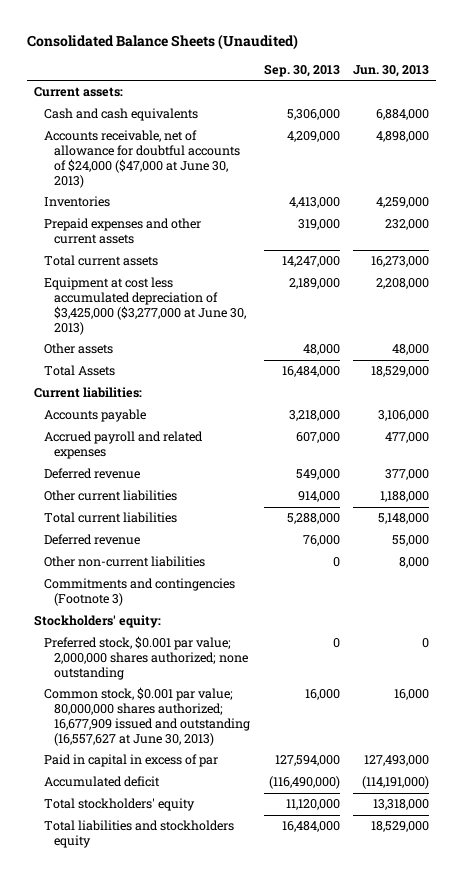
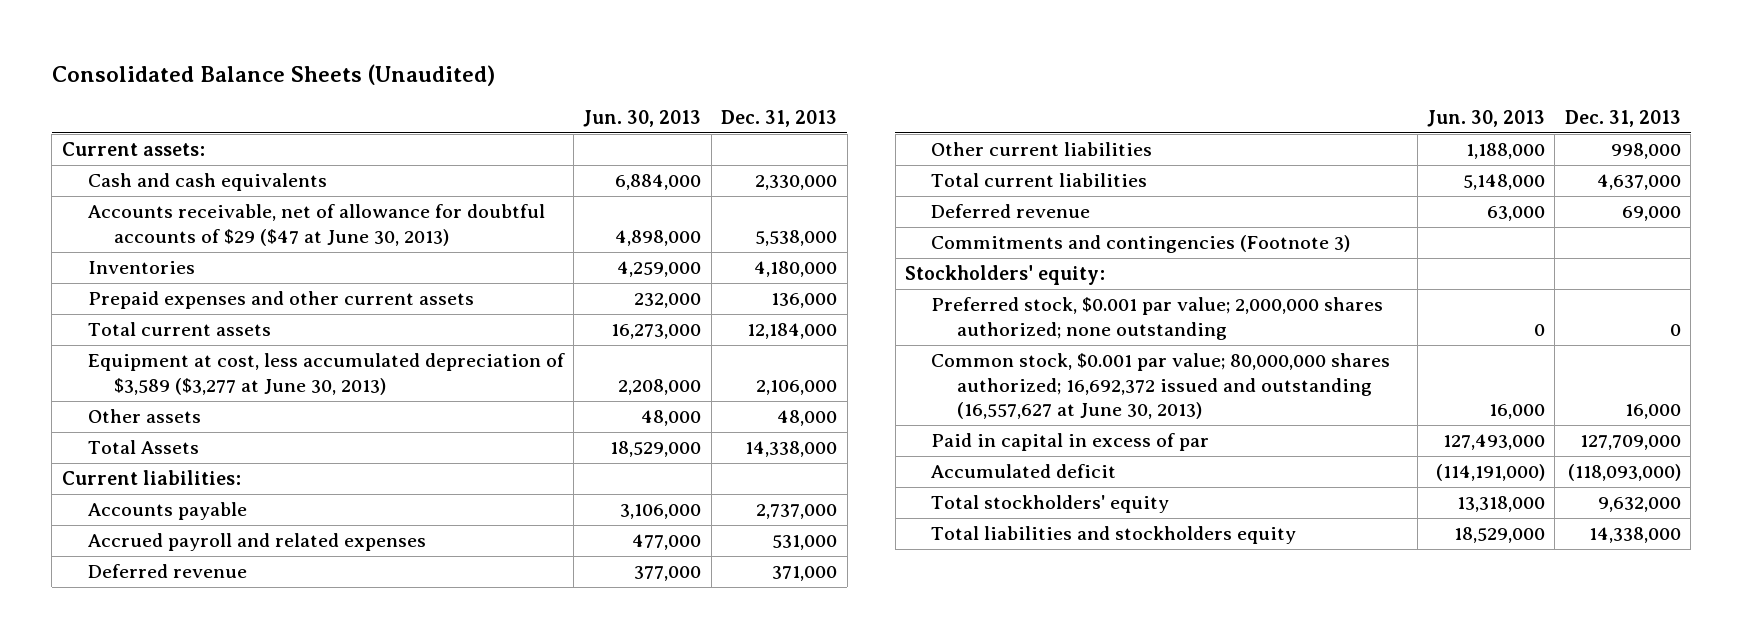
- | Sep. 30, 2013 | Jun. 30, 2013
+ | Jun. 30, 2013 | Dec. 31, 2013
- Accounts receivable, net of allowance for doubtful accounts of $24,000 ($47,000 at June 30, 2013) | 4,209,000 | 4,898,000
+ Accounts receivable, net of allowance for doubtful accounts of $29 ($47 at June 30, 2013) | 4,898,000 | 5,538,000
- Equipment at cost less accumulated depreciation of $3,425,000 ($3,277,000 at June 30, 2013) | 2,189,000 | 2,208,000
+ Equipment at cost, less accumulated depreciation of $3,589 ($3,277 at June 30, 2013) | 2,208,000 | 2,106,000
- Deferred revenue | 76,000 | 55,000
- Other non-current liabilities | 0 | 8,000
+ Deferred revenue | 63,000 | 69,000
- Common stock, $0.001 par value; 80,000,000 shares authorized; 16,677,909 issued and outstanding (16,557,627 at June 30, 2013) | 16,000 | 16,000
+ Common stock, $0.001 par value; 80,000,000 shares authorized; 16,692,372 issued and outstanding (16,557,627 at June 30, 2013) | 16,000 | 16,000

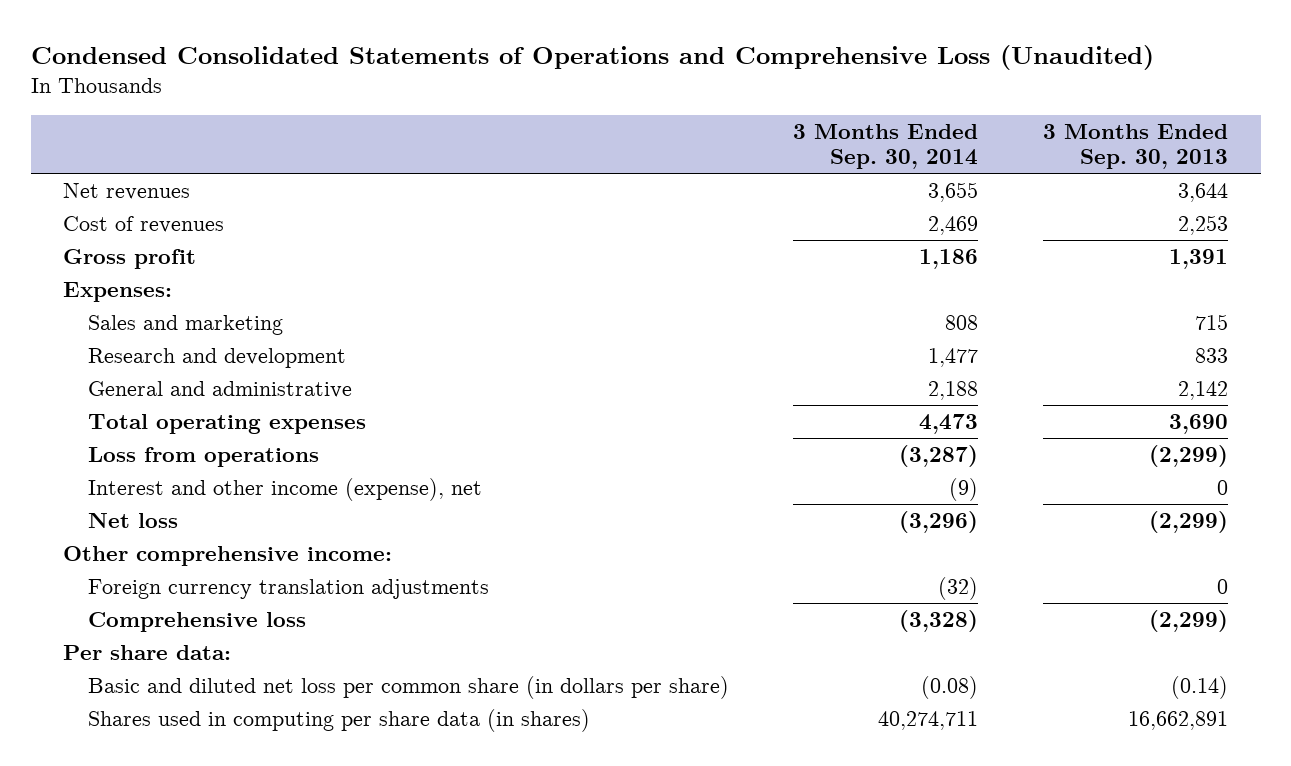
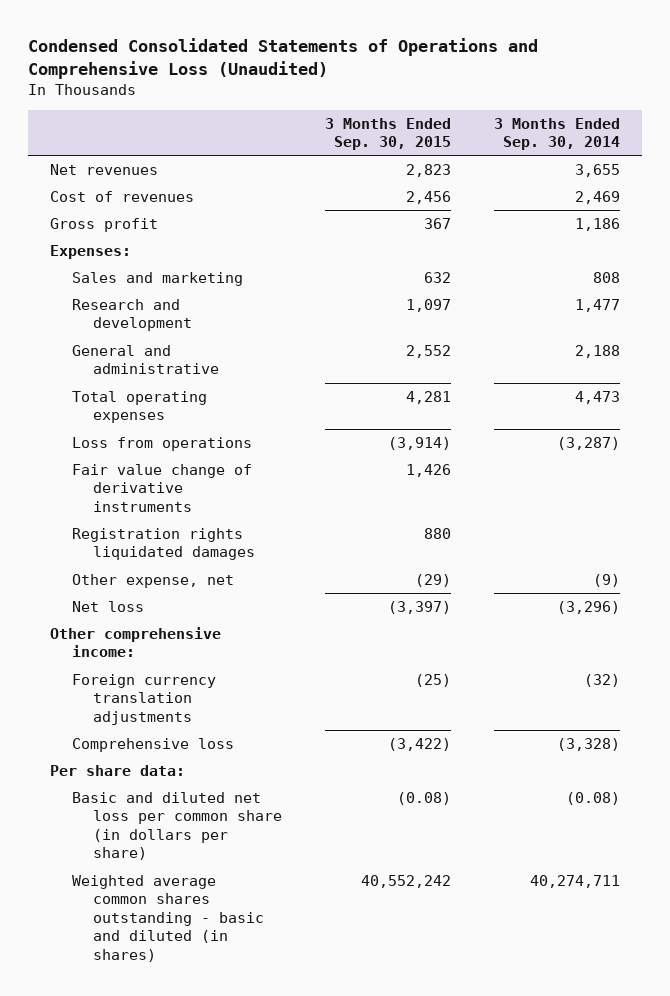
- | 3 Months Ended Sep. 30, 2014 | 3 Months Ended Sep. 30, 2013
+ | 3 Months Ended Sep. 30, 2015 | 3 Months Ended Sep. 30, 2014
- Interest and other income (expense), net | (9) | 0
+ Fair value change of derivative instruments | 1,426 |
+ Registration rights liquidated damages | 880 |
+ Other expense, net | (29) | (9)
- Shares used in computing per share data (in shares) | 40,274,711 | 16,662,891
+ Weighted average common shares outstanding - basic and diluted (in shares) | 40,552,242 | 40,274,711

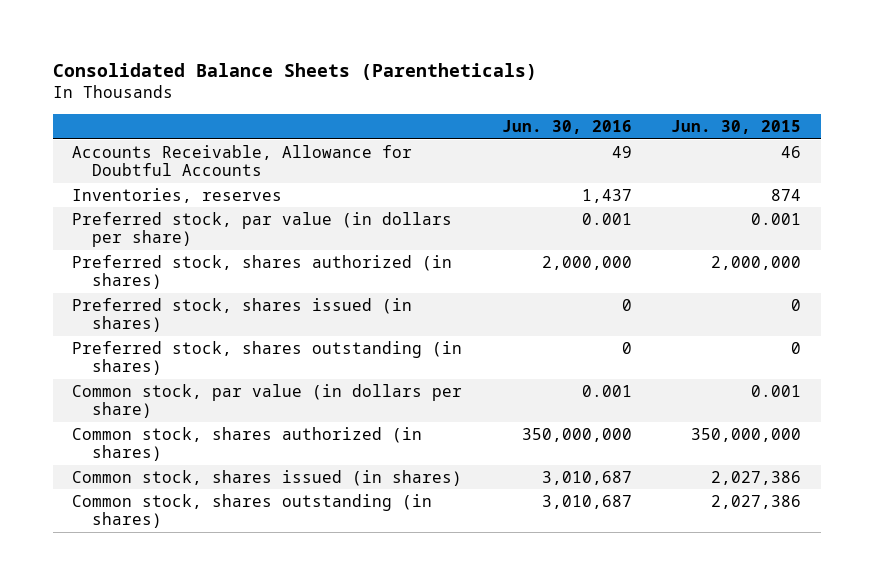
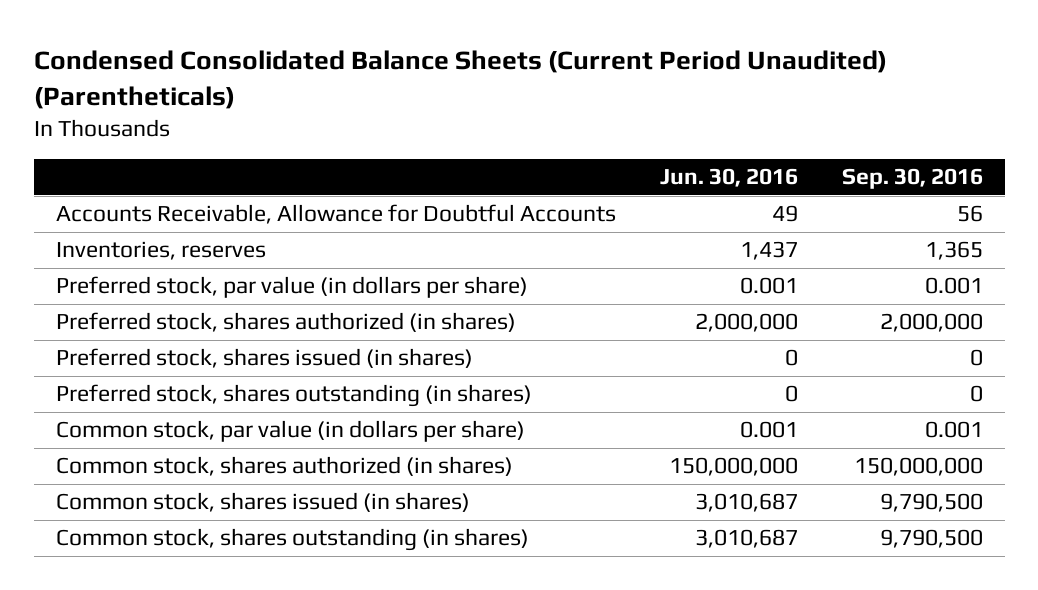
- Consolidated Balance Sheets (Parentheticals)
+ Condensed Consolidated Balance Sheets (Current Period Unaudited) (Parentheticals)
- | Jun. 30, 2016 | Jun. 30, 2015
+ | Jun. 30, 2016 | Sep. 30, 2016
- Common stock, shares authorized (in shares) | 350,000,000 | 350,000,000
+ Common stock, shares authorized (in shares) | 150,000,000 | 150,000,000

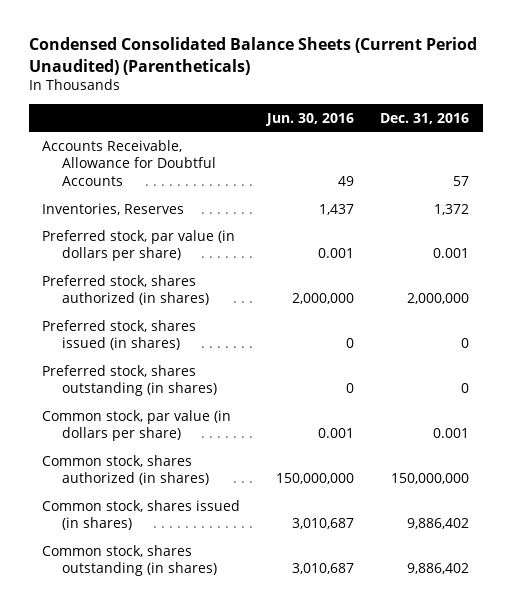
- | Jun. 30, 2016 | Sep. 30, 2016
+ | Jun. 30, 2016 | Dec. 31, 2016
- Inventories, reserves | 1,437 | 1,365
+ Inventories, Reserves | 1,437 | 1,372

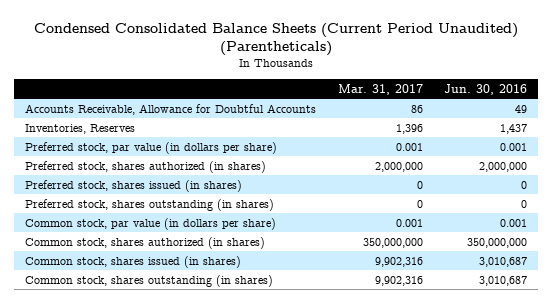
- | Jun. 30, 2016 | Dec. 31, 2016
+ | Mar. 31, 2017 | Jun. 30, 2016
- Common stock, shares authorized (in shares) | 150,000,000 | 150,000,000
+ Common stock, shares authorized (in shares) | 350,000,000 | 350,000,000

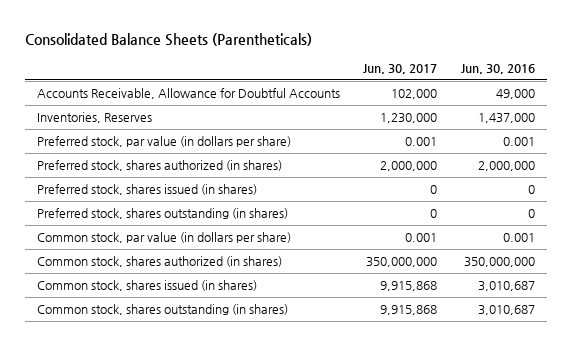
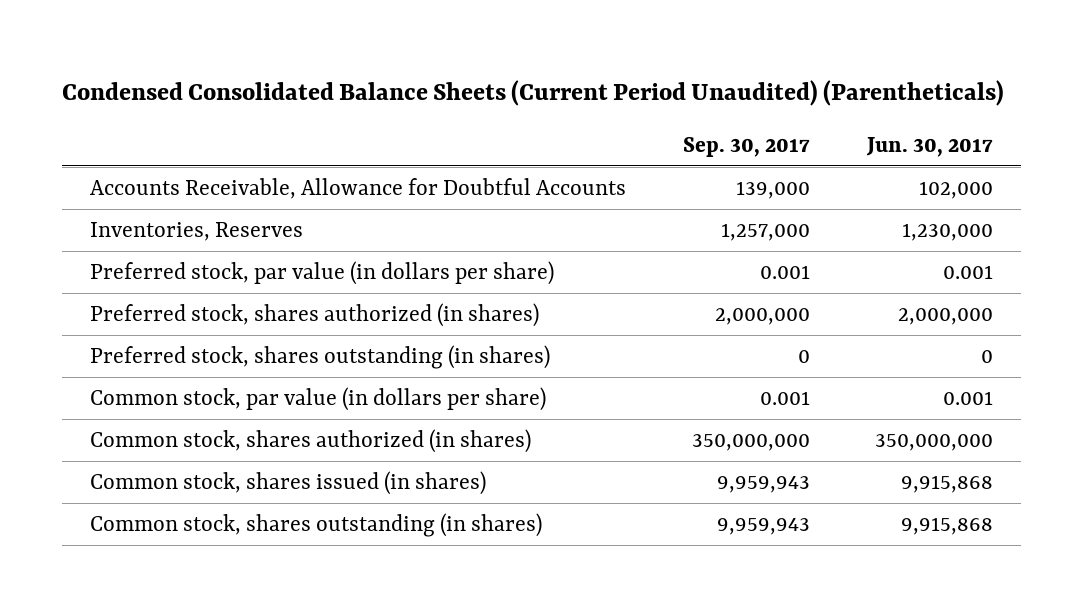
- Consolidated Balance Sheets (Parentheticals)
+ Condensed Consolidated Balance Sheets (Current Period Unaudited) (Parentheticals)
- | Jun. 30, 2017 | Jun. 30, 2016
+ | Sep. 30, 2017 | Jun. 30, 2017
- Preferred stock, shares issued (in shares) | 0 | 0

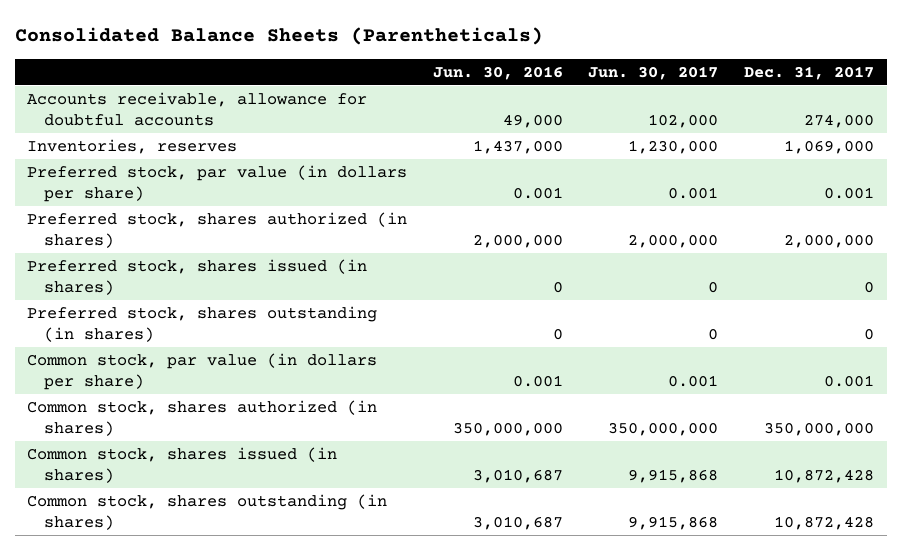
- Condensed Consolidated Balance Sheets (Current Period Unaudited) (Parentheticals)
+ Consolidated Balance Sheets (Parentheticals)
- | Sep. 30, 2017 | Jun. 30, 2017
+ | Jun. 30, 2016 | Jun. 30, 2017 | Dec. 31, 2017
- Accounts Receivable, Allowance for Doubtful Accounts | 139,000 | 102,000
- Inventories, Reserves | 1,257,000 | 1,230,000
+ Accounts receivable, allowance for doubtful accounts | 49,000 | 102,000 | 274,000
+ Inventories, reserves | 1,437,000 | 1,230,000 | 1,069,000
+ Preferred stock, shares issued (in shares) | 0 | 0 | 0

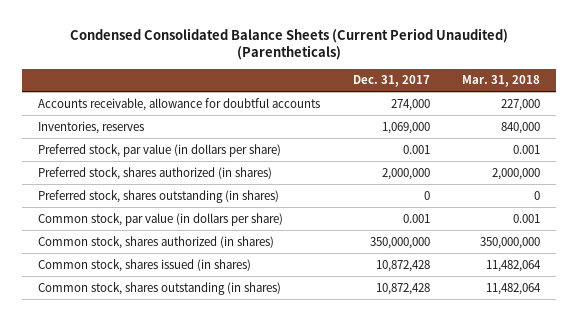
- Consolidated Balance Sheets (Parentheticals)
+ Condensed Consolidated Balance Sheets (Current Period Unaudited) (Parentheticals)
- | Jun. 30, 2016 | Jun. 30, 2017 | Dec. 31, 2017
+ | Dec. 31, 2017 | Mar. 31, 2018
- Preferred stock, shares issued (in shares) | 0 | 0 | 0

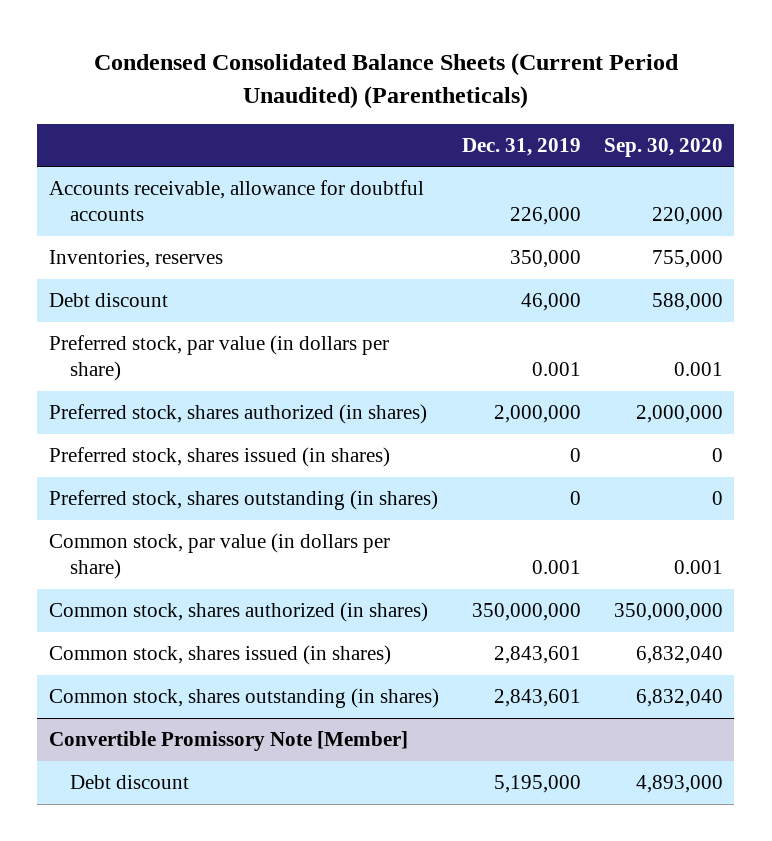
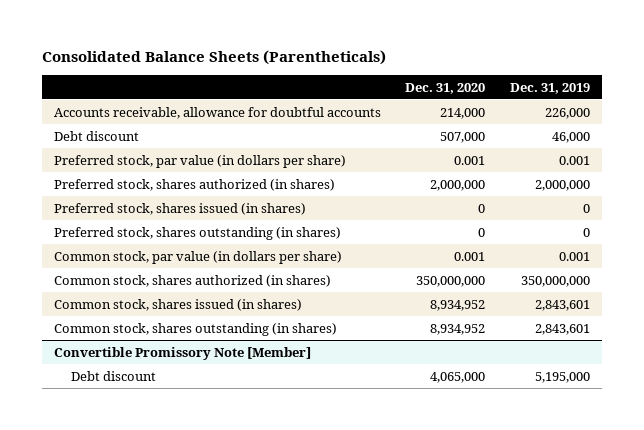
- Condensed Consolidated Balance Sheets (Current Period Unaudited) (Parentheticals)
+ Consolidated Balance Sheets (Parentheticals)
- | Dec. 31, 2019 | Sep. 30, 2020
+ | Dec. 31, 2020 | Dec. 31, 2019
- Inventories, reserves | 350,000 | 755,000

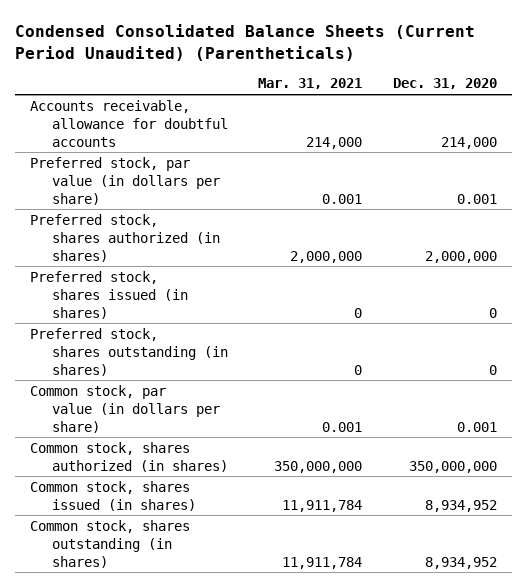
- Consolidated Balance Sheets (Parentheticals)
+ Condensed Consolidated Balance Sheets (Current Period Unaudited) (Parentheticals)
- | Dec. 31, 2020 | Dec. 31, 2019
+ | Mar. 31, 2021 | Dec. 31, 2020
- Debt discount | 507,000 | 46,000
- Convertible Promissory Note [Member]
- Debt discount | 4,065,000 | 5,195,000

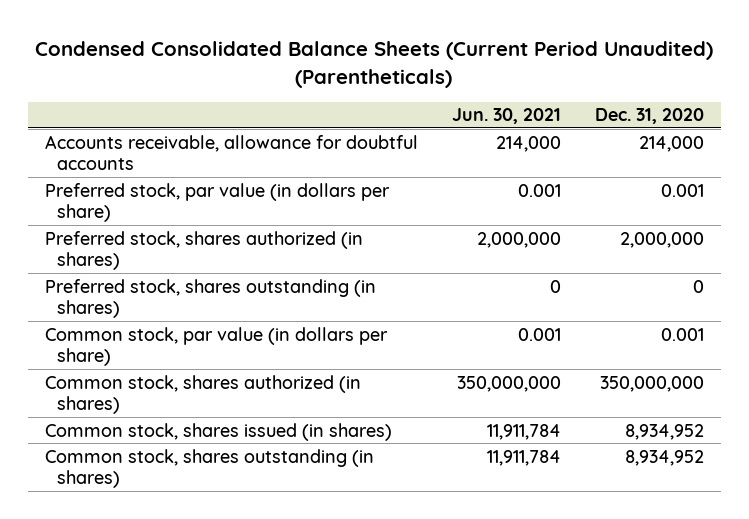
- | Mar. 31, 2021 | Dec. 31, 2020
+ | Jun. 30, 2021 | Dec. 31, 2020
- Preferred stock, shares issued (in shares) | 0 | 0

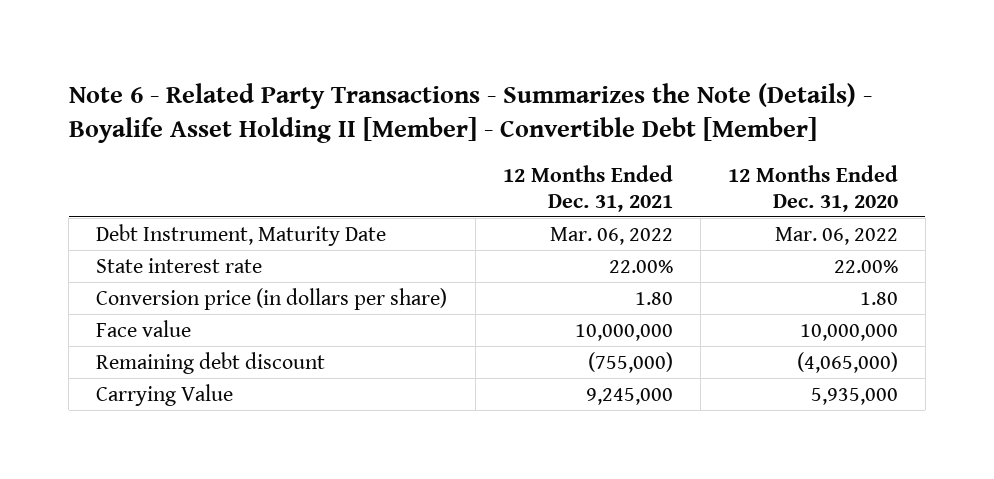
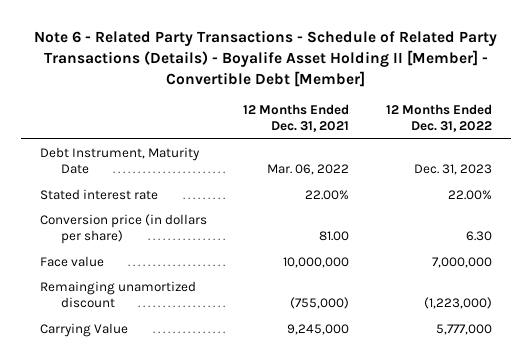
- Note 6 - Related Party Transactions - Summarizes the Note (Details) - Boyalife Asset Holding II [Member] - Convertible Debt [Member]
+ Note 6 - Related Party Transactions - Schedule of Related Party Transactions (Details) - Boyalife Asset Holding II [Member] - Convertible Debt [Member]
- | 12 Months Ended Dec. 31, 2021 | 12 Months Ended Dec. 31, 2020
+ | 12 Months Ended Dec. 31, 2021 | 12 Months Ended Dec. 31, 2022
- State interest rate | 22.00% | 22.00%
- Conversion price (in dollars per share) | 1.80 | 1.80
+ Stated interest rate | 22.00% | 22.00%
+ Conversion price (in dollars per share) | 81.00 | 6.30
- Remaining debt discount | (755,000) | (4,065,000)
+ Remainging unamortized discount | (755,000) | (1,223,000)

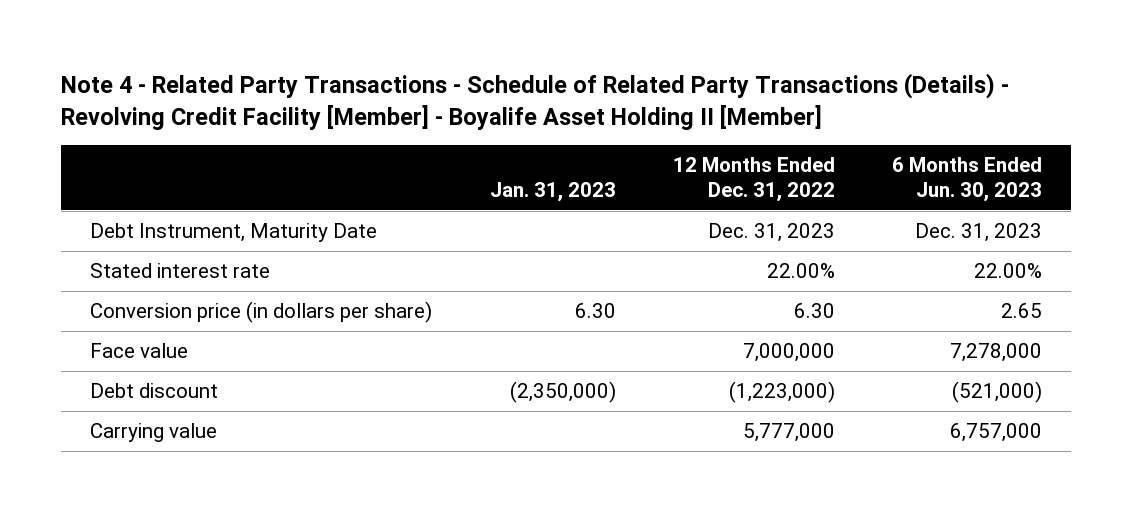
- Note 6 - Related Party Transactions - Schedule of Related Party Transactions (Details) - Boyalife Asset Holding II [Member] - Convertible Debt [Member]
+ Note 4 - Related Party Transactions - Schedule of Related Party Transactions (Details) - Revolving Credit Facility [Member] - Boyalife Asset Holding II [Member]
- | 12 Months Ended Dec. 31, 2021 | 12 Months Ended Dec. 31, 2022
+ | Jan. 31, 2023 | 12 Months Ended Dec. 31, 2022 | 6 Months Ended Jun. 30, 2023
- Remainging unamortized discount | (755,000) | (1,223,000)
- Carrying Value | 9,245,000 | 5,777,000
+ Debt discount | (2,350,000) | (1,223,000) | (521,000)
+ Carrying value | | 5,777,000 | 6,757,000

